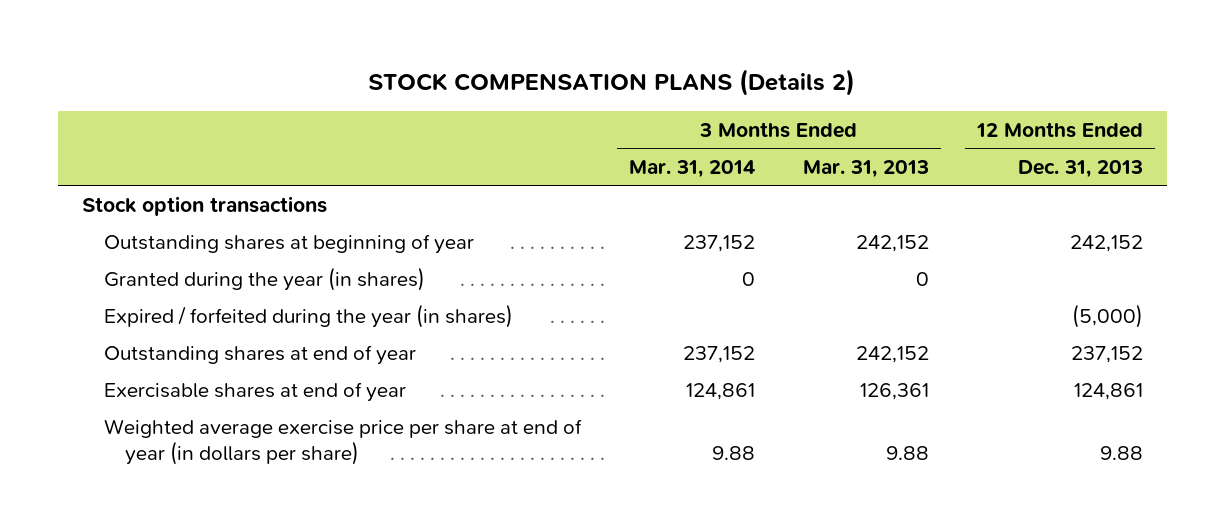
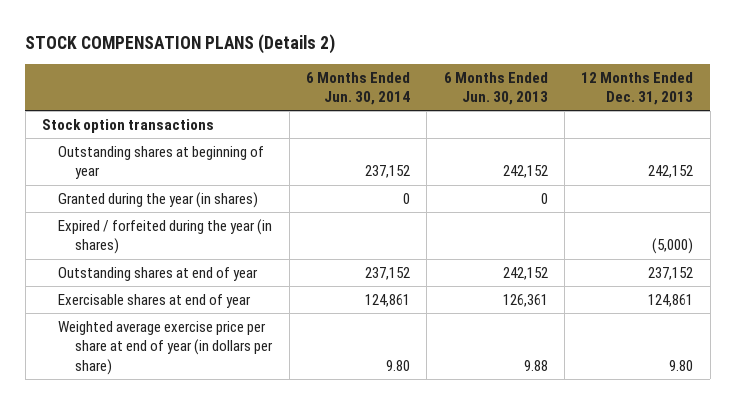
- | 3 Months Ended Mar. 31, 2014 | 3 Months Ended Mar. 31, 2013 | 12 Months Ended Dec. 31, 2013
+ | 6 Months Ended Jun. 30, 2014 | 6 Months Ended Jun. 30, 2013 | 12 Months Ended Dec. 31, 2013
- Weighted average exercise price per share at end of year (in dollars per share) | 9.88 | 9.88 | 9.88
+ Weighted average exercise price per share at end of year (in dollars per share) | 9.80 | 9.88 | 9.80

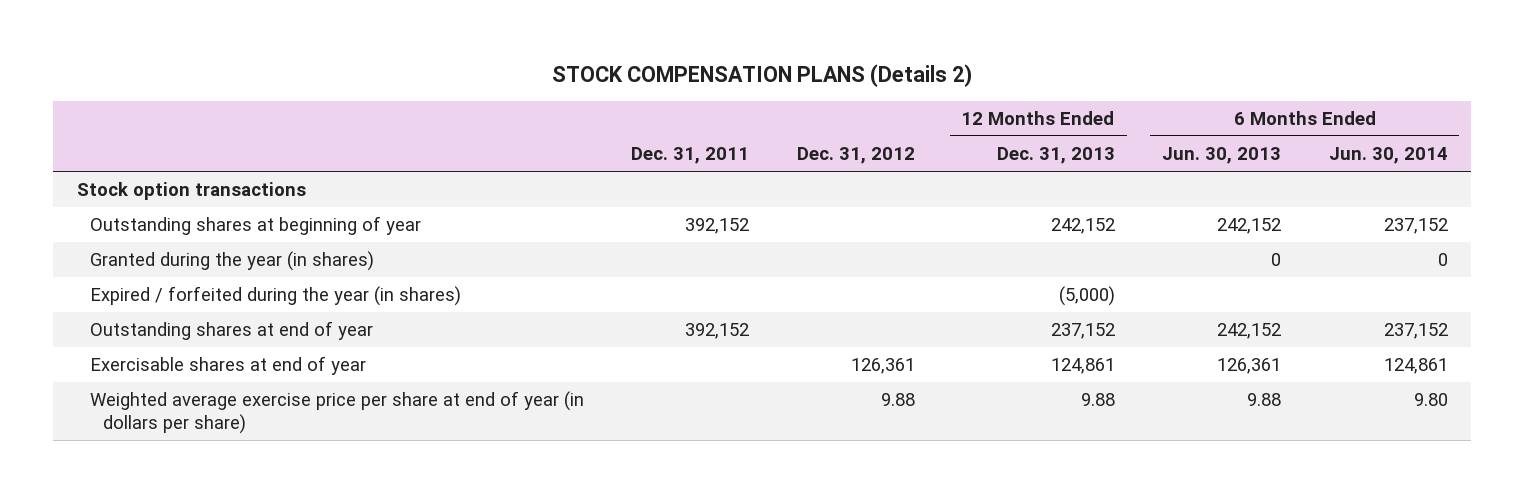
- | 6 Months Ended Jun. 30, 2014 | 6 Months Ended Jun. 30, 2013 | 12 Months Ended Dec. 31, 2013
+ | Dec. 31, 2011 | Dec. 31, 2012 | 12 Months Ended Dec. 31, 2013 | 6 Months Ended Jun. 30, 2013 | 6 Months Ended Jun. 30, 2014
- Weighted average exercise price per share at end of year (in dollars per share) | 9.80 | 9.88 | 9.80
+ Weighted average exercise price per share at end of year (in dollars per share) | | 9.88 | 9.88 | 9.88 | 9.80

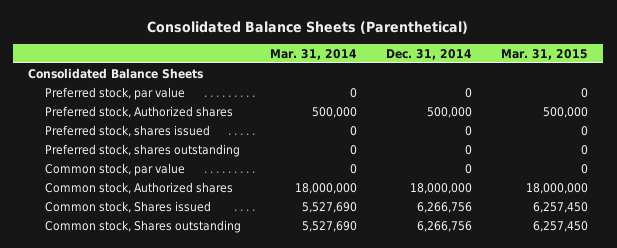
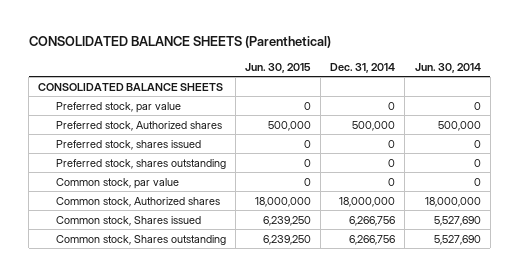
- Consolidated Balance Sheets (Parenthetical)
+ CONSOLIDATED BALANCE SHEETS (Parenthetical)
- | Mar. 31, 2014 | Dec. 31, 2014 | Mar. 31, 2015
+ | Jun. 30, 2015 | Dec. 31, 2014 | Jun. 30, 2014
- Consolidated Balance Sheets
+ CONSOLIDATED BALANCE SHEETS

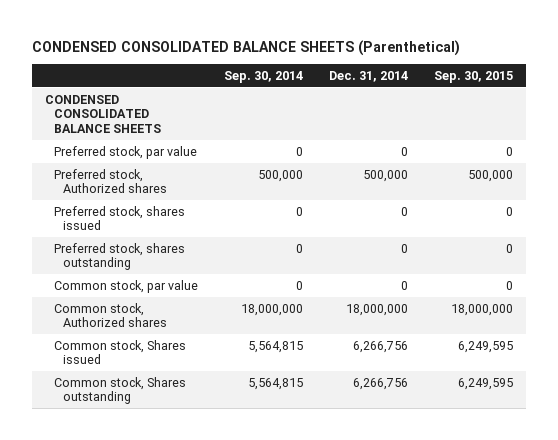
- CONSOLIDATED BALANCE SHEETS (Parenthetical)
+ CONDENSED CONSOLIDATED BALANCE SHEETS (Parenthetical)
- | Jun. 30, 2015 | Dec. 31, 2014 | Jun. 30, 2014
+ | Sep. 30, 2014 | Dec. 31, 2014 | Sep. 30, 2015
- CONSOLIDATED BALANCE SHEETS
+ CONDENSED CONSOLIDATED BALANCE SHEETS

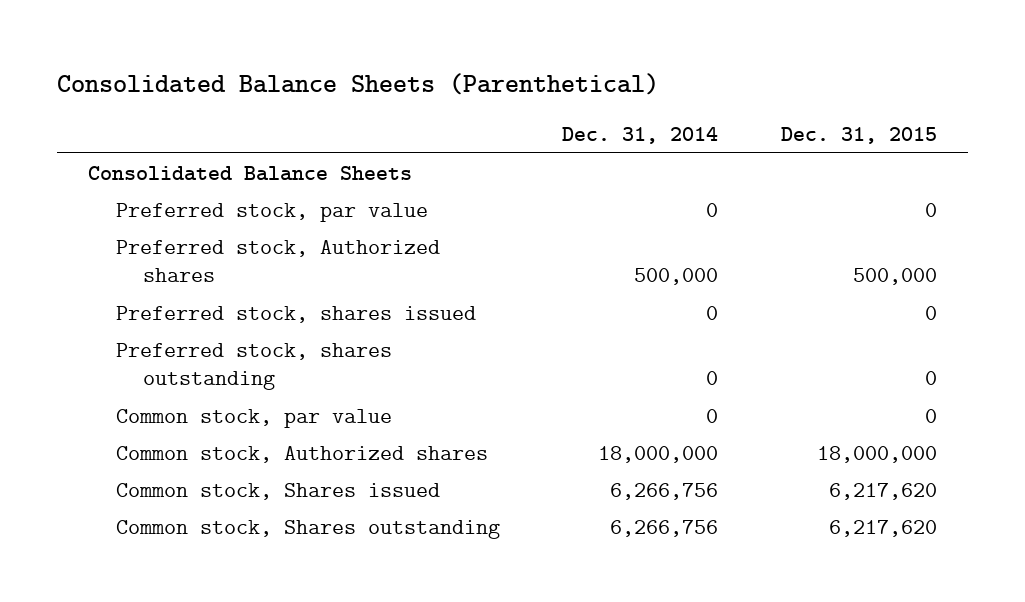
- CONDENSED CONSOLIDATED BALANCE SHEETS (Parenthetical)
+ Consolidated Balance Sheets (Parenthetical)
- | Sep. 30, 2014 | Dec. 31, 2014 | Sep. 30, 2015
+ | Dec. 31, 2014 | Dec. 31, 2015
- CONDENSED CONSOLIDATED BALANCE SHEETS
+ Consolidated Balance Sheets

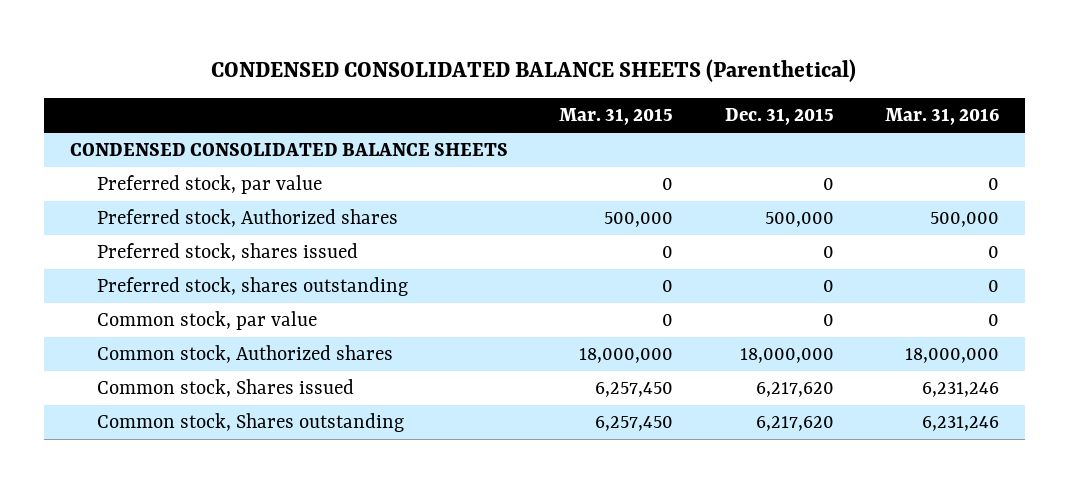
- Consolidated Balance Sheets (Parenthetical)
+ CONDENSED CONSOLIDATED BALANCE SHEETS (Parenthetical)
- | Dec. 31, 2014 | Dec. 31, 2015
+ | Mar. 31, 2015 | Dec. 31, 2015 | Mar. 31, 2016
- Consolidated Balance Sheets
+ CONDENSED CONSOLIDATED BALANCE SHEETS

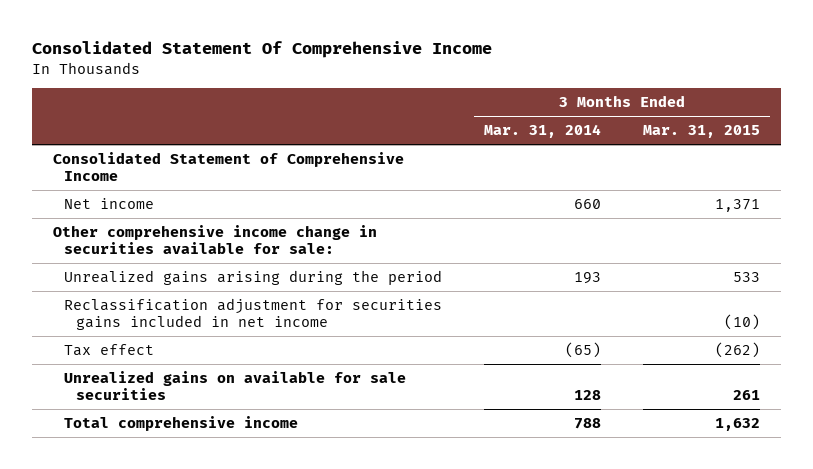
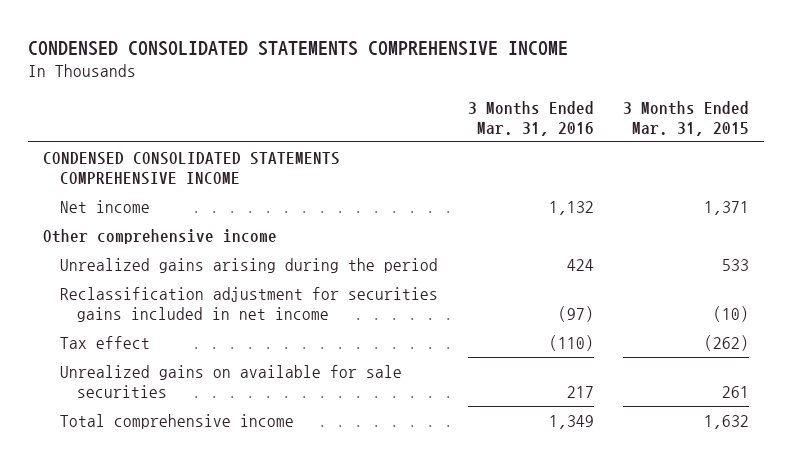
- Consolidated Statement Of Comprehensive Income
+ CONDENSED CONSOLIDATED STATEMENTS COMPREHENSIVE INCOME
- | 3 Months Ended Mar. 31, 2014 | 3 Months Ended Mar. 31, 2015
+ | 3 Months Ended Mar. 31, 2016 | 3 Months Ended Mar. 31, 2015
- Consolidated Statement of Comprehensive Income
+ CONDENSED CONSOLIDATED STATEMENTS COMPREHENSIVE INCOME
- Other comprehensive income change in securities available for sale:
+ Other comprehensive income

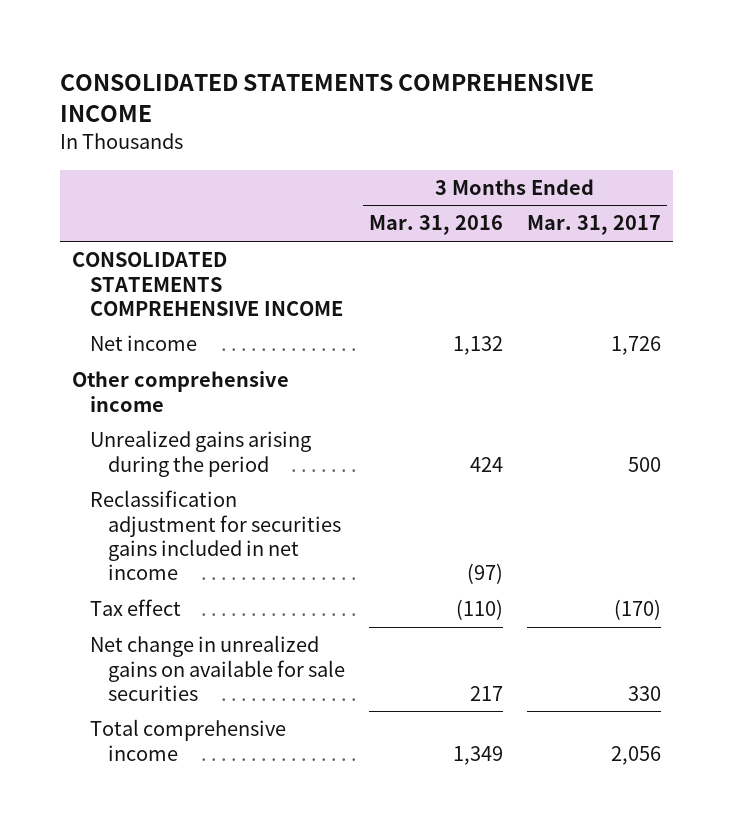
- CONDENSED CONSOLIDATED STATEMENTS COMPREHENSIVE INCOME
+ CONSOLIDATED STATEMENTS COMPREHENSIVE INCOME
- | 3 Months Ended Mar. 31, 2016 | 3 Months Ended Mar. 31, 2015
+ | 3 Months Ended Mar. 31, 2016 | 3 Months Ended Mar. 31, 2017
- CONDENSED CONSOLIDATED STATEMENTS COMPREHENSIVE INCOME
+ CONSOLIDATED STATEMENTS COMPREHENSIVE INCOME
- Unrealized gains on available for sale securities | 217 | 261
+ Net change in unrealized gains on available for sale securities | 217 | 330

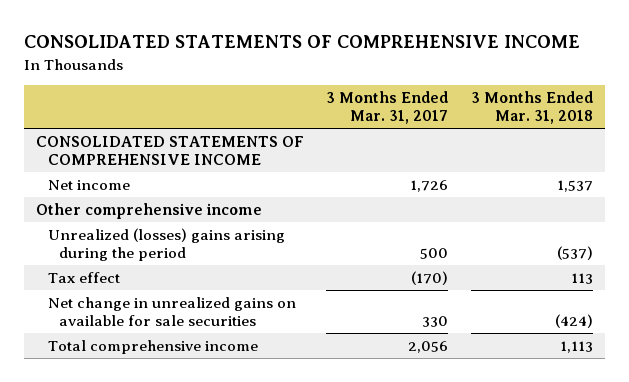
- CONSOLIDATED STATEMENTS COMPREHENSIVE INCOME
+ CONSOLIDATED STATEMENTS OF COMPREHENSIVE INCOME
- | 3 Months Ended Mar. 31, 2016 | 3 Months Ended Mar. 31, 2017
+ | 3 Months Ended Mar. 31, 2017 | 3 Months Ended Mar. 31, 2018
- CONSOLIDATED STATEMENTS COMPREHENSIVE INCOME
+ CONSOLIDATED STATEMENTS OF COMPREHENSIVE INCOME
- Unrealized gains arising during the period | 424 | 500
- Reclassification adjustment for securities gains included in net income | (97) |
+ Unrealized (losses) gains arising during the period | 500 | (537)

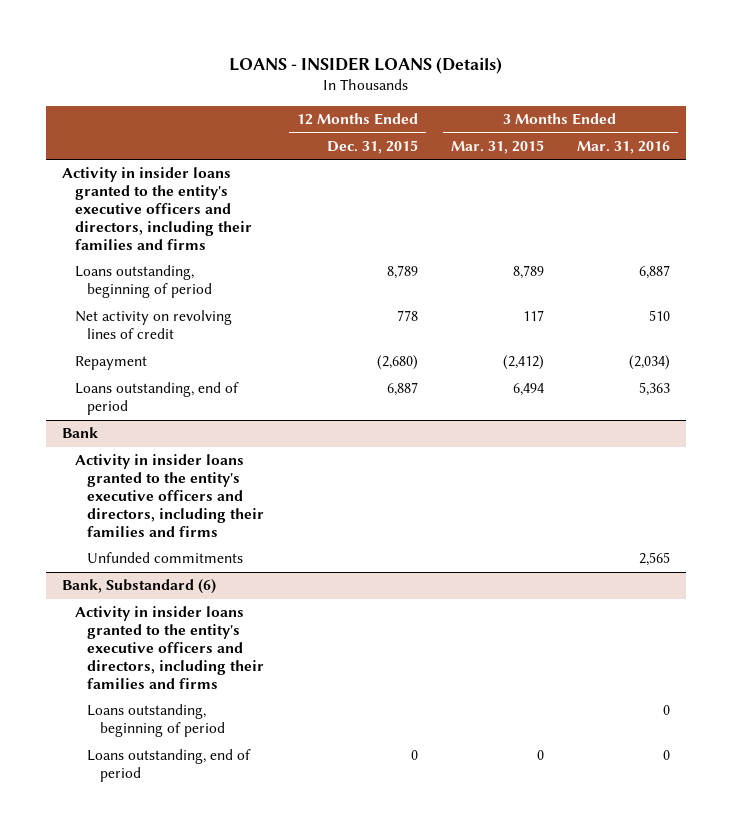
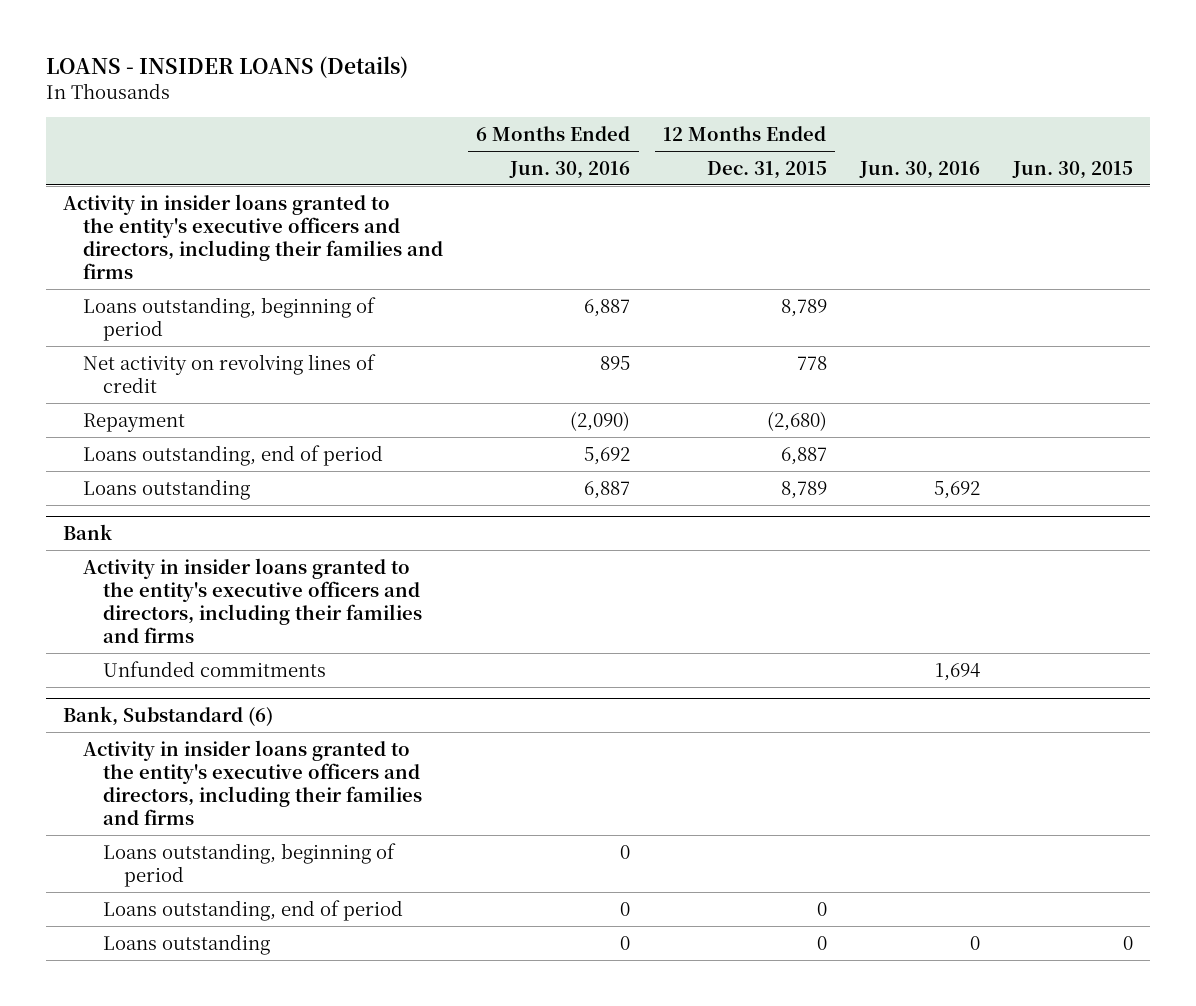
- | 12 Months Ended Dec. 31, 2015 | 3 Months Ended Mar. 31, 2015 | 3 Months Ended Mar. 31, 2016
+ | 6 Months Ended Jun. 30, 2016 | 12 Months Ended Dec. 31, 2015 | Jun. 30, 2016 | Jun. 30, 2015
+ Loans outstanding | 6,887 | 8,789 | 5,692 |
@ Bank, Substandard (6)
+ Loans outstanding | 0 | 0 | 0 | 0

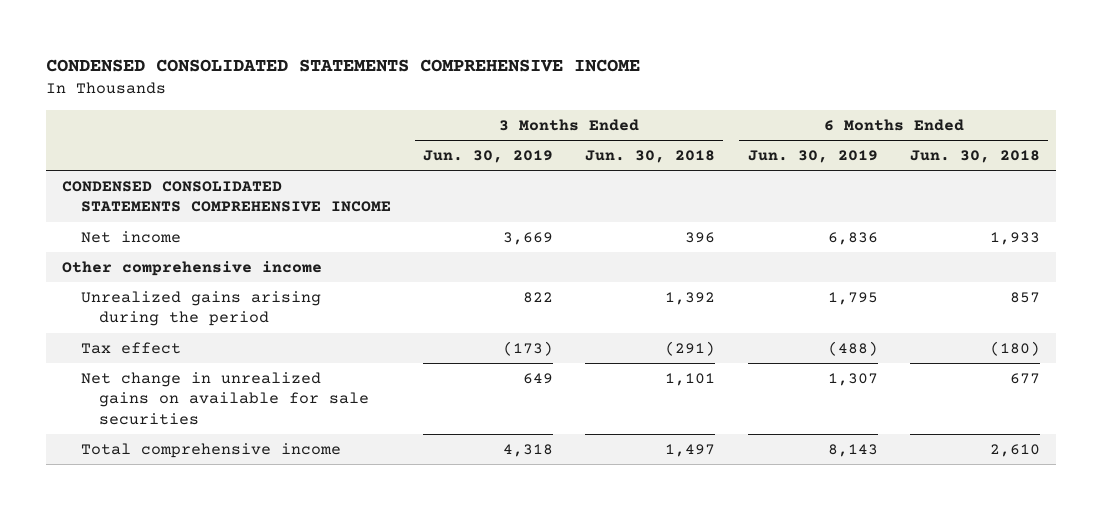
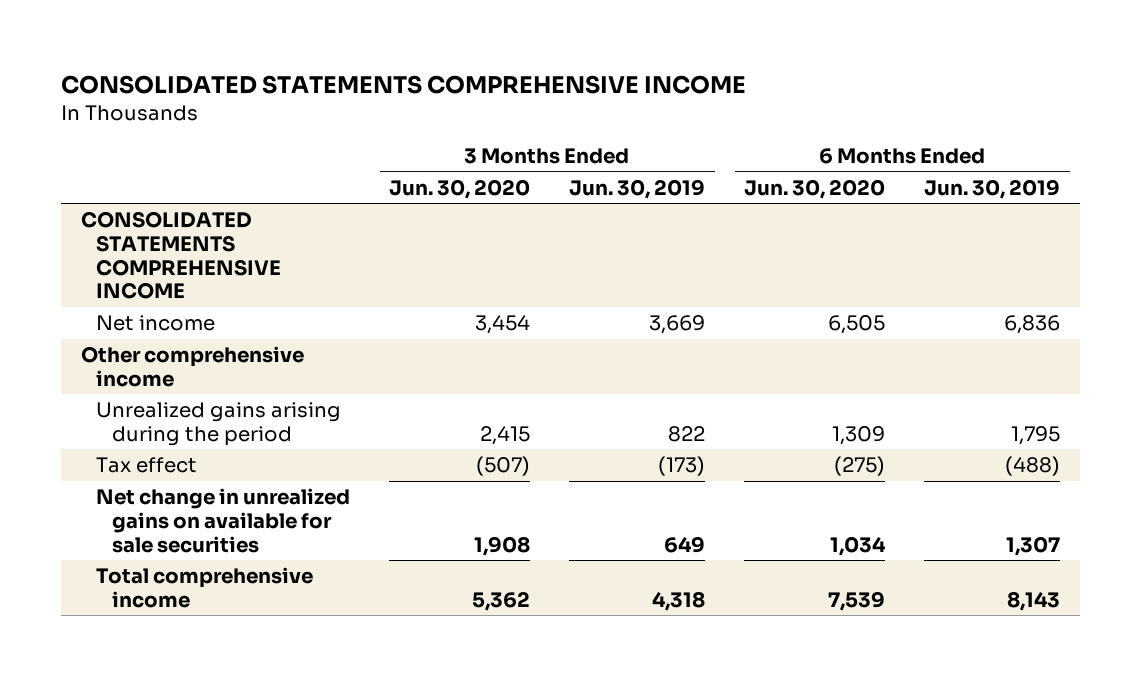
- CONDENSED CONSOLIDATED STATEMENTS COMPREHENSIVE INCOME
+ CONSOLIDATED STATEMENTS COMPREHENSIVE INCOME
- | 3 Months Ended Jun. 30, 2019 | 3 Months Ended Jun. 30, 2018 | 6 Months Ended Jun. 30, 2019 | 6 Months Ended Jun. 30, 2018
+ | 3 Months Ended Jun. 30, 2020 | 3 Months Ended Jun. 30, 2019 | 6 Months Ended Jun. 30, 2020 | 6 Months Ended Jun. 30, 2019
- CONDENSED CONSOLIDATED STATEMENTS COMPREHENSIVE INCOME
+ CONSOLIDATED STATEMENTS COMPREHENSIVE INCOME

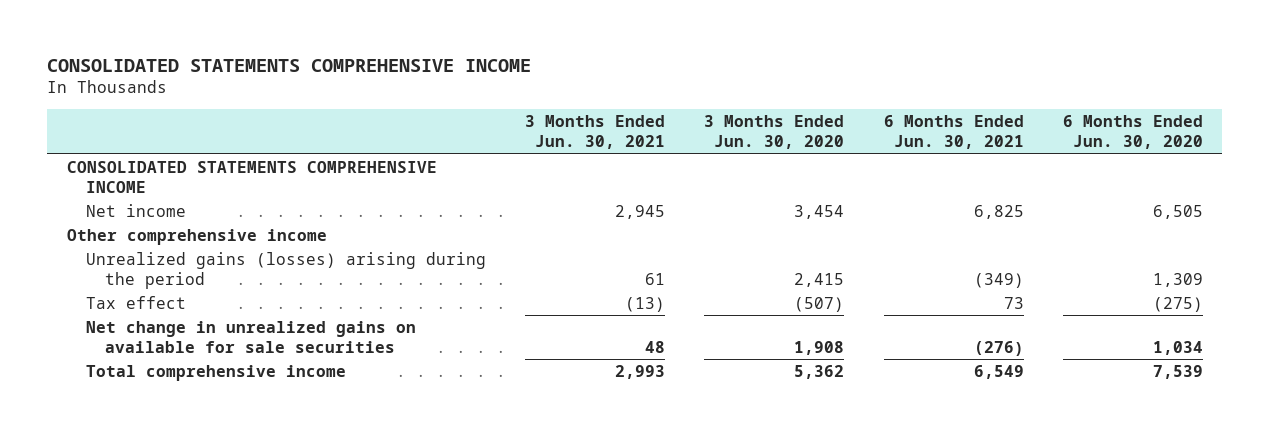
- | 3 Months Ended Jun. 30, 2020 | 3 Months Ended Jun. 30, 2019 | 6 Months Ended Jun. 30, 2020 | 6 Months Ended Jun. 30, 2019
+ | 3 Months Ended Jun. 30, 2021 | 3 Months Ended Jun. 30, 2020 | 6 Months Ended Jun. 30, 2021 | 6 Months Ended Jun. 30, 2020
- Unrealized gains arising during the period | 2,415 | 822 | 1,309 | 1,795
+ Unrealized gains (losses) arising during the period | 61 | 2,415 | (349) | 1,309

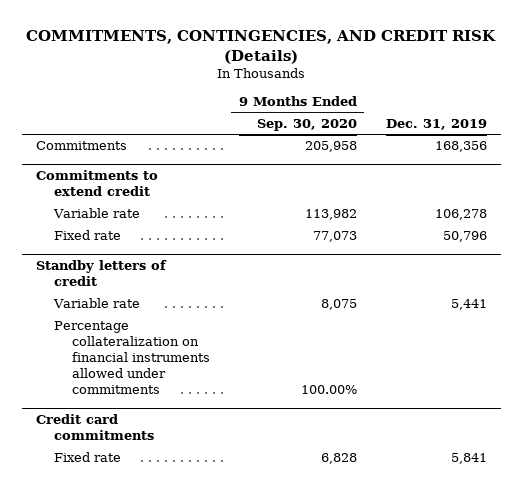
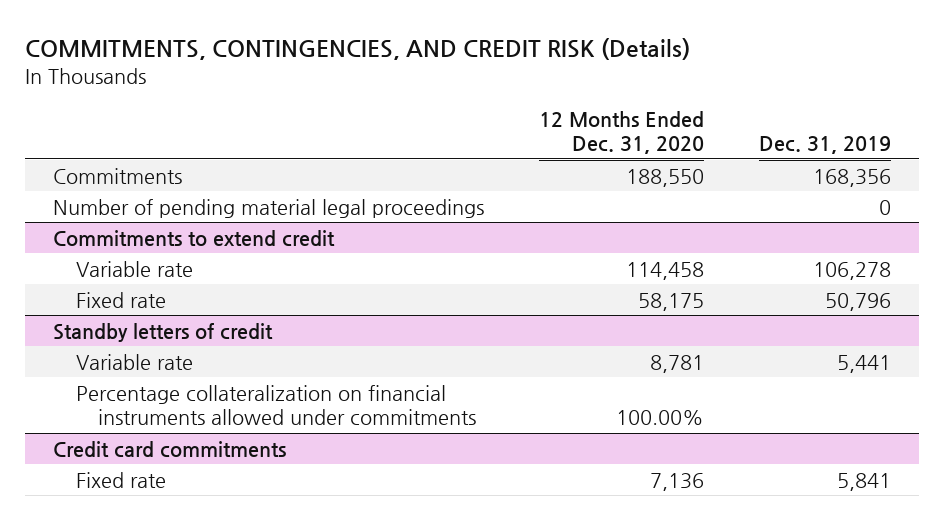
- | 9 Months Ended Sep. 30, 2020 | Dec. 31, 2019
+ | 12 Months Ended Dec. 31, 2020 | Dec. 31, 2019
+ Number of pending material legal proceedings | | 0

